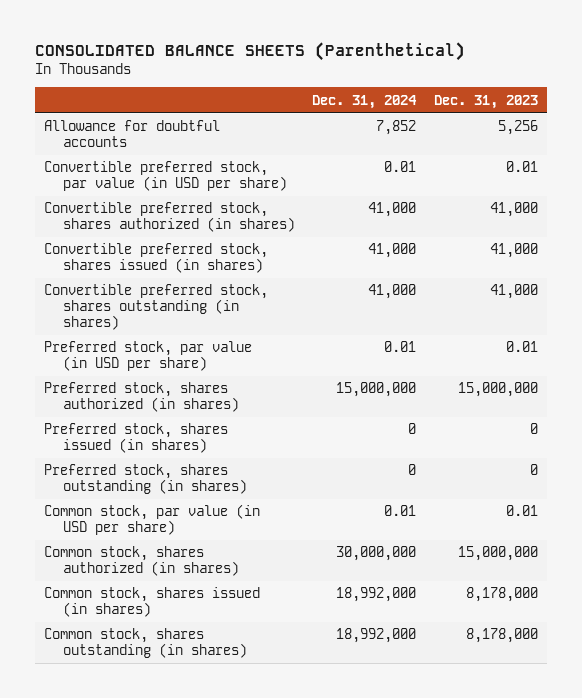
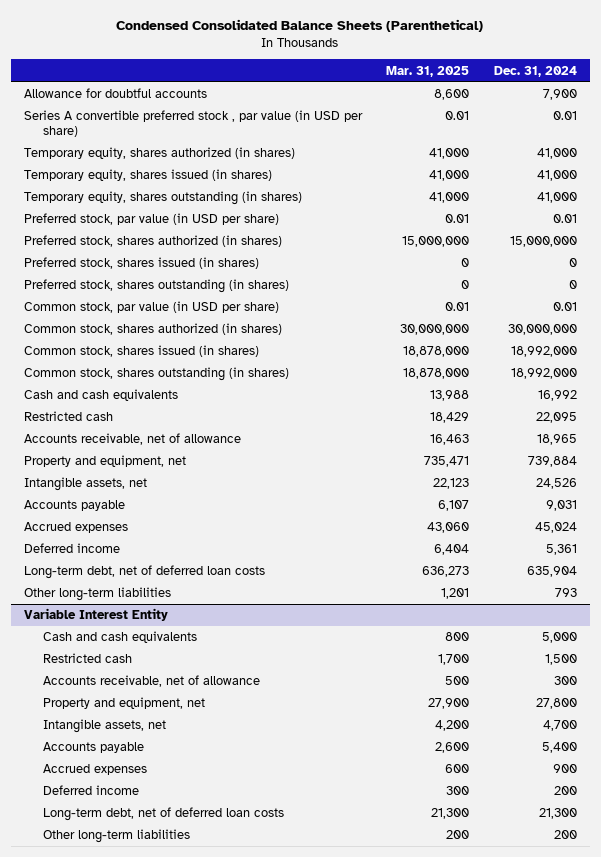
- CONSOLIDATED BALANCE SHEETS (Parenthetical)
+ Condensed Consolidated Balance Sheets (Parenthetical)
- | Dec. 31, 2024 | Dec. 31, 2023
+ | Mar. 31, 2025 | Dec. 31, 2024
- Allowance for doubtful accounts | 7,852 | 5,256
- Convertible preferred stock, par value (in USD per share) | 0.01 | 0.01
- Convertible preferred stock, shares authorized (in shares) | 41,000 | 41,000
- Convertible preferred stock, shares issued (in shares) | 41,000 | 41,000
- Convertible preferred stock, shares outstanding (in shares) | 41,000 | 41,000
+ Allowance for doubtful accounts | 8,600 | 7,900
+ Series A convertible preferred stock , par value (in USD per share) | 0.01 | 0.01
+ Temporary equity, shares authorized (in shares) | 41,000 | 41,000
+ Temporary equity, shares issued (in shares) | 41,000 | 41,000
+ Temporary equity, shares outstanding (in shares) | 41,000 | 41,000
+ Cash and cash equivalents | 13,988 | 16,992
+ Restricted cash | 18,429 | 22,095
+ Accounts receivable, net of allowance | 16,463 | 18,965
+ Property and equipment, net | 735,471 | 739,884
+ Intangible assets, net | 22,123 | 24,526
+ Accounts payable | 6,107 | 9,031
+ Accrued expenses | 43,060 | 45,024
+ Deferred income | 6,404 | 5,361
+ Long-term debt, net of deferred loan costs | 636,273 | 635,904
+ Other long-term liabilities | 1,201 | 793
+ Variable Interest Entity
+ Cash and cash equivalents | 800 | 5,000
+ Restricted cash | 1,700 | 1,500
+ Accounts receivable, net of allowance | 500 | 300
+ Property and equipment, net | 27,900 | 27,800
+ Intangible assets, net | 4,200 | 4,700
+ Accounts payable | 2,600 | 5,400
+ Accrued expenses | 600 | 900
+ Deferred income | 300 | 200
+ Long-term debt, net of deferred loan costs | 21,300 | 21,300
+ Other long-term liabilities | 200 | 200

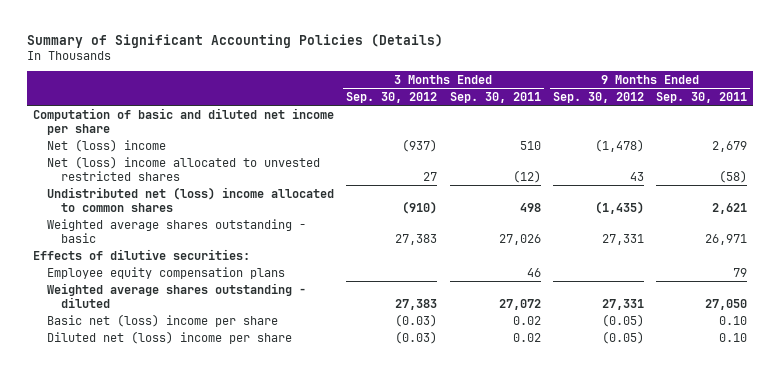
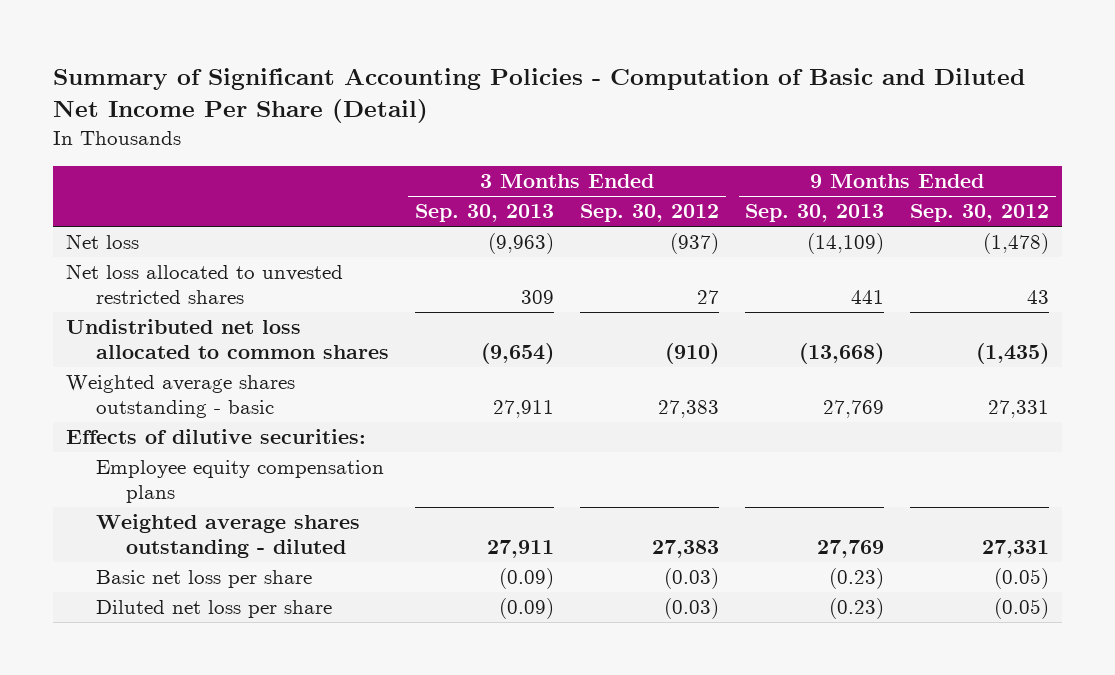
- Summary of Significant Accounting Policies (Details)
+ Summary of Significant Accounting Policies - Computation of Basic and Diluted Net Income Per Share (Detail)
- | 3 Months Ended Sep. 30, 2012 | 3 Months Ended Sep. 30, 2011 | 9 Months Ended Sep. 30, 2012 | 9 Months Ended Sep. 30, 2011
+ | 3 Months Ended Sep. 30, 2013 | 3 Months Ended Sep. 30, 2012 | 9 Months Ended Sep. 30, 2013 | 9 Months Ended Sep. 30, 2012
- Computation of basic and diluted net income per share
- Net (loss) income | (937) | 510 | (1,478) | 2,679
- Net (loss) income allocated to unvested restricted shares | 27 | (12) | 43 | (58)
- Undistributed net (loss) income allocated to common shares | (910) | 498 | (1,435) | 2,621
+ Net loss | (9,963) | (937) | (14,109) | (1,478)
+ Net loss allocated to unvested restricted shares | 309 | 27 | 441 | 43
+ Undistributed net loss allocated to common shares | (9,654) | (910) | (13,668) | (1,435)
- Basic net (loss) income per share | (0.03) | 0.02 | (0.05) | 0.10
- Diluted net (loss) income per share | (0.03) | 0.02 | (0.05) | 0.10
+ Basic net loss per share | (0.09) | (0.03) | (0.23) | (0.05)
+ Diluted net loss per share | (0.09) | (0.03) | (0.23) | (0.05)

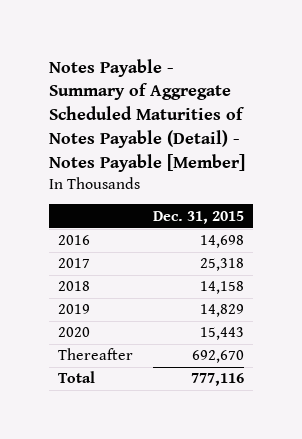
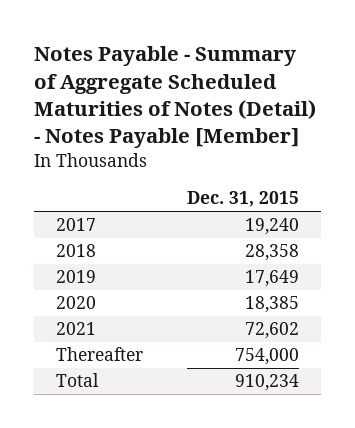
- Notes Payable - Summary of Aggregate Scheduled Maturities of Notes Payable (Detail) - Notes Payable [Member]
+ Notes Payable - Summary of Aggregate Scheduled Maturities of Notes (Detail) - Notes Payable [Member]
- 2016 | 14,698
- 2017 | 25,318
- 2018 | 14,158
- 2019 | 14,829
- 2020 | 15,443
- Thereafter | 692,670
- Total | 777,116
+ 2017 | 19,240
+ 2018 | 28,358
+ 2019 | 17,649
+ 2020 | 18,385
+ 2021 | 72,602
+ Thereafter | 754,000
+ Total | 910,234

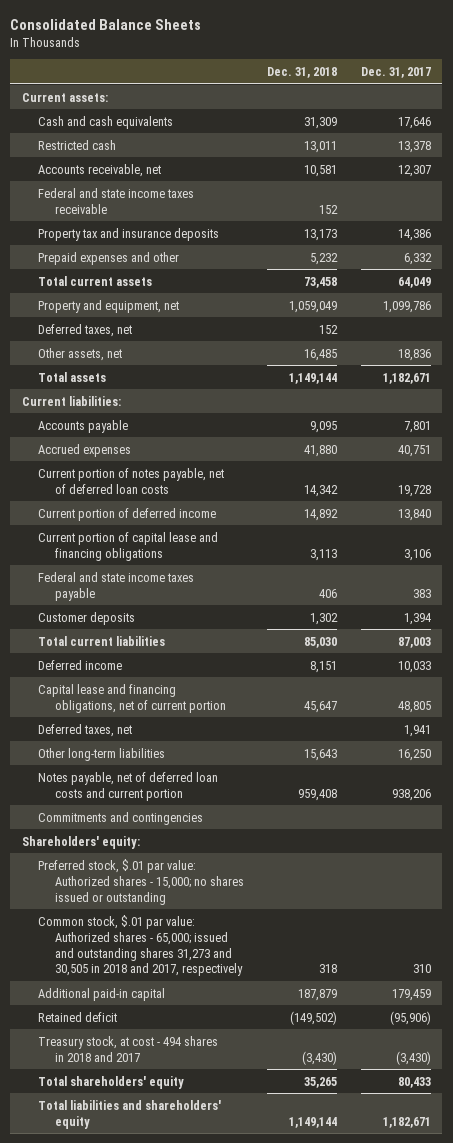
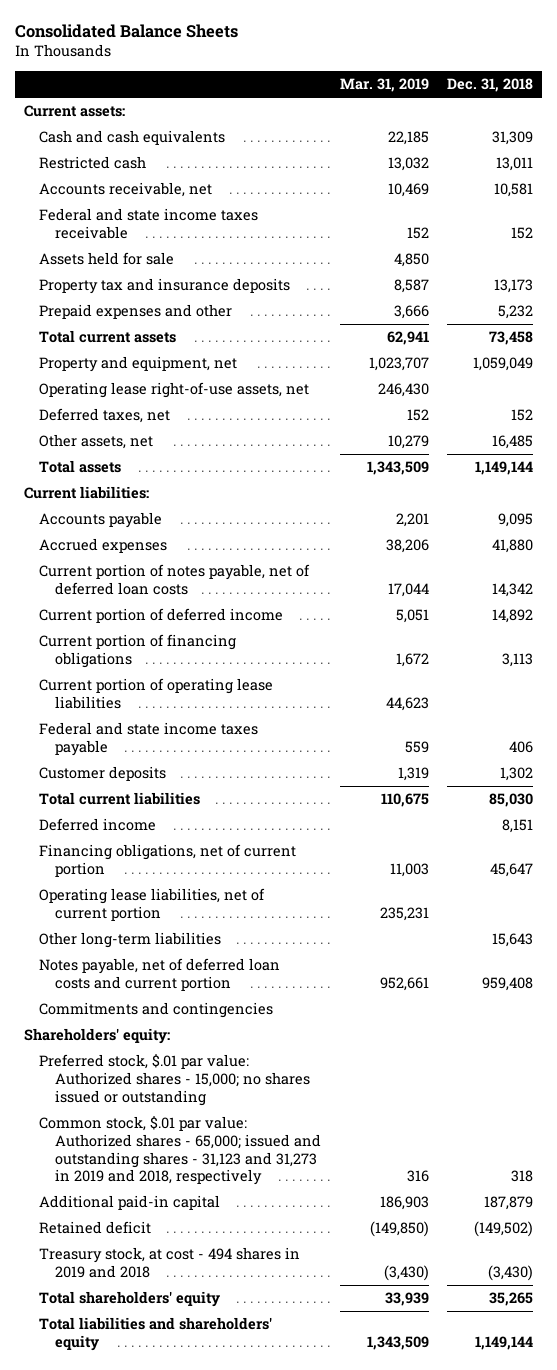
- | Dec. 31, 2018 | Dec. 31, 2017
+ | Mar. 31, 2019 | Dec. 31, 2018
+ Assets held for sale | 4,850 |
+ Operating lease right-of-use assets, net | 246,430 |
- Current portion of capital lease and financing obligations | 3,113 | 3,106
+ Current portion of financing obligations | 1,672 | 3,113
+ Current portion of operating lease liabilities | 44,623 |
- Capital lease and financing obligations, net of current portion | 45,647 | 48,805
- Deferred taxes, net | | 1,941
+ Financing obligations, net of current portion | 11,003 | 45,647
+ Operating lease liabilities, net of current portion | 235,231 |
- Common stock, $.01 par value: Authorized shares - 65,000; issued and outstanding shares 31,273 and 30,505 in 2018 and 2017, respectively | 318 | 310
+ Common stock, $.01 par value: Authorized shares - 65,000; issued and outstanding shares - 31,123 and 31,273 in 2019 and 2018, respectively | 316 | 318
- Treasury stock, at cost - 494 shares in 2018 and 2017 | (3,430) | (3,430)
+ Treasury stock, at cost - 494 shares in 2019 and 2018 | (3,430) | (3,430)

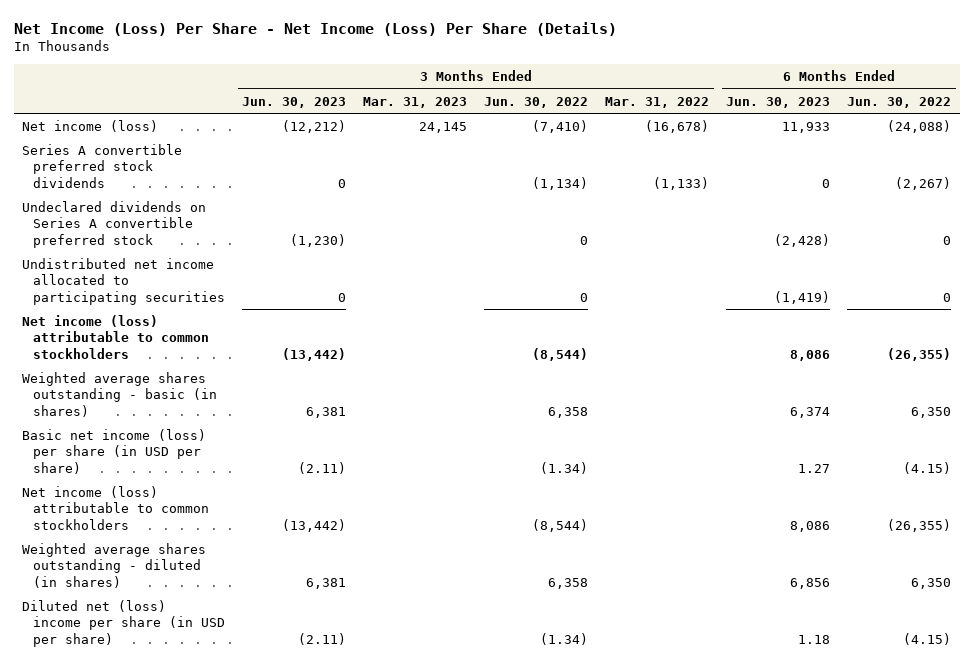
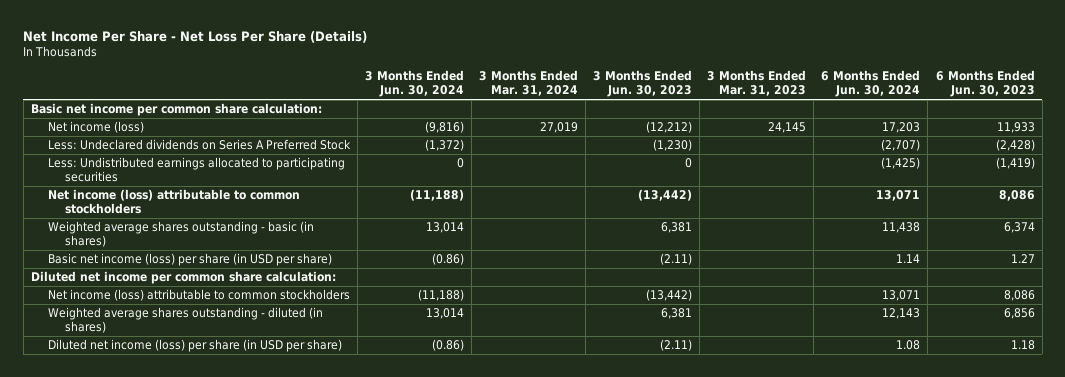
- Net Income (Loss) Per Share - Net Income (Loss) Per Share (Details)
+ Net Income Per Share - Net Loss Per Share (Details)
- | 3 Months Ended Jun. 30, 2023 | 3 Months Ended Mar. 31, 2023 | 3 Months Ended Jun. 30, 2022 | 3 Months Ended Mar. 31, 2022 | 6 Months Ended Jun. 30, 2023 | 6 Months Ended Jun. 30, 2022
+ | 3 Months Ended Jun. 30, 2024 | 3 Months Ended Mar. 31, 2024 | 3 Months Ended Jun. 30, 2023 | 3 Months Ended Mar. 31, 2023 | 6 Months Ended Jun. 30, 2024 | 6 Months Ended Jun. 30, 2023
+ Basic net income per common share calculation:
- Series A convertible preferred stock dividends | 0 | | (1,134) | (1,133) | 0 | (2,267)
- Undeclared dividends on Series A convertible preferred stock | (1,230) | | 0 | | (2,428) | 0
- Undistributed net income allocated to participating securities | 0 | | 0 | | (1,419) | 0
+ Less: Undeclared dividends on Series A Preferred Stock | (1,372) | | (1,230) | | (2,707) | (2,428)
+ Less: Undistributed earnings allocated to participating securities | 0 | | 0 | | (1,425) | (1,419)
+ Diluted net income per common share calculation:
- Diluted net (loss) income per share (in USD per share) | (2.11) | | (1.34) | | 1.18 | (4.15)
+ Diluted net income (loss) per share (in USD per share) | (0.86) | | (2.11) | | 1.08 | 1.18

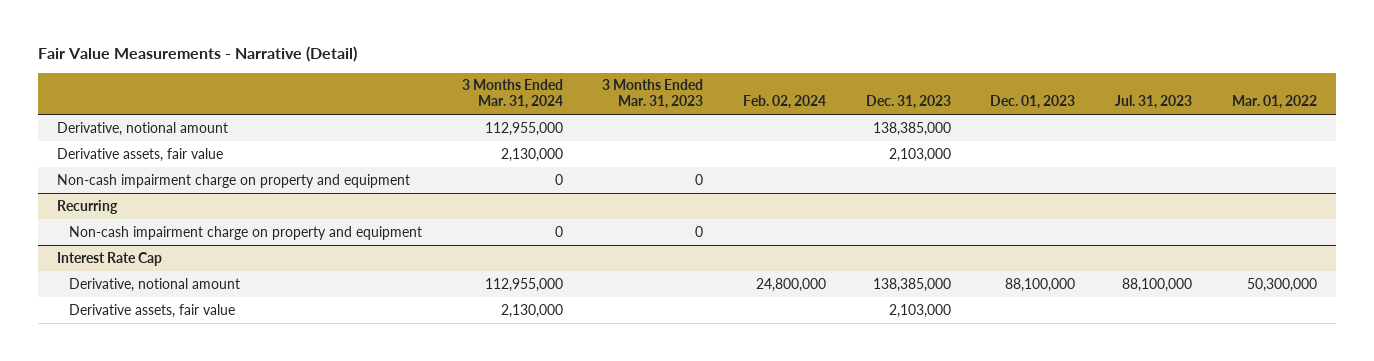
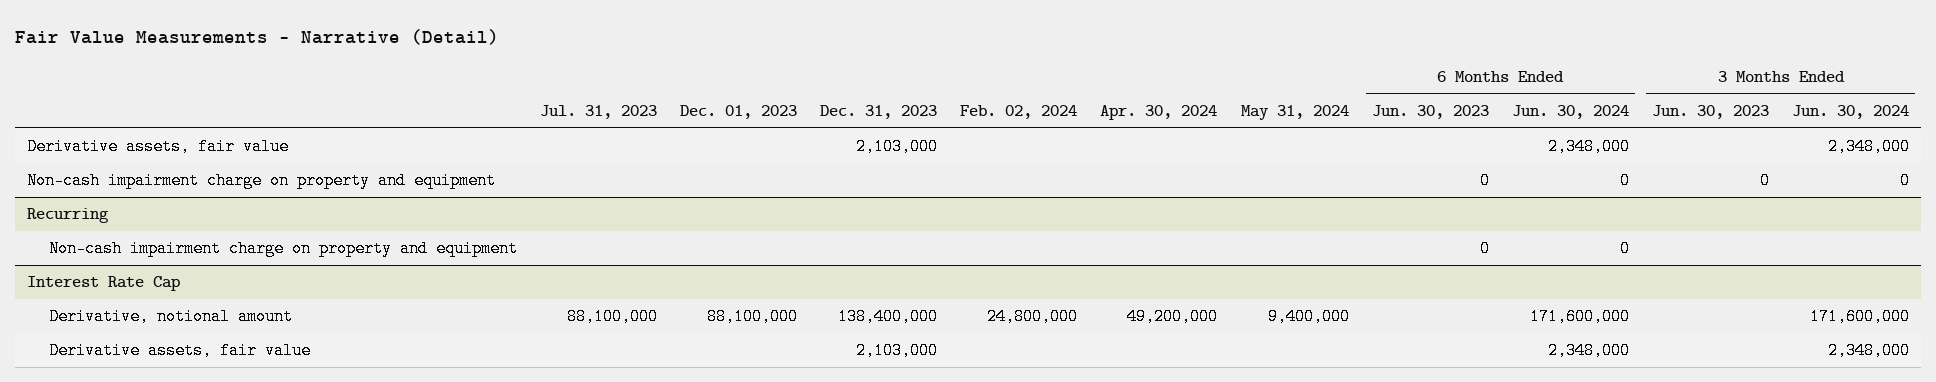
- | 3 Months Ended Mar. 31, 2024 | 3 Months Ended Mar. 31, 2023 | Feb. 02, 2024 | Dec. 31, 2023 | Dec. 01, 2023 | Jul. 31, 2023 | Mar. 01, 2022
+ | Jul. 31, 2023 | Dec. 01, 2023 | Dec. 31, 2023 | Feb. 02, 2024 | Apr. 30, 2024 | May 31, 2024 | 6 Months Ended Jun. 30, 2023 | 6 Months Ended Jun. 30, 2024 | 3 Months Ended Jun. 30, 2023 | 3 Months Ended Jun. 30, 2024
- Derivative, notional amount | 112,955,000 | | | 138,385,000 | | |
@ Interest Rate Cap
- Derivative, notional amount | 112,955,000 | | 24,800,000 | 138,385,000 | 88,100,000 | 88,100,000 | 50,300,000
+ Derivative, notional amount | 88,100,000 | 88,100,000 | 138,400,000 | 24,800,000 | 49,200,000 | 9,400,000 | | 171,600,000 | | 171,600,000

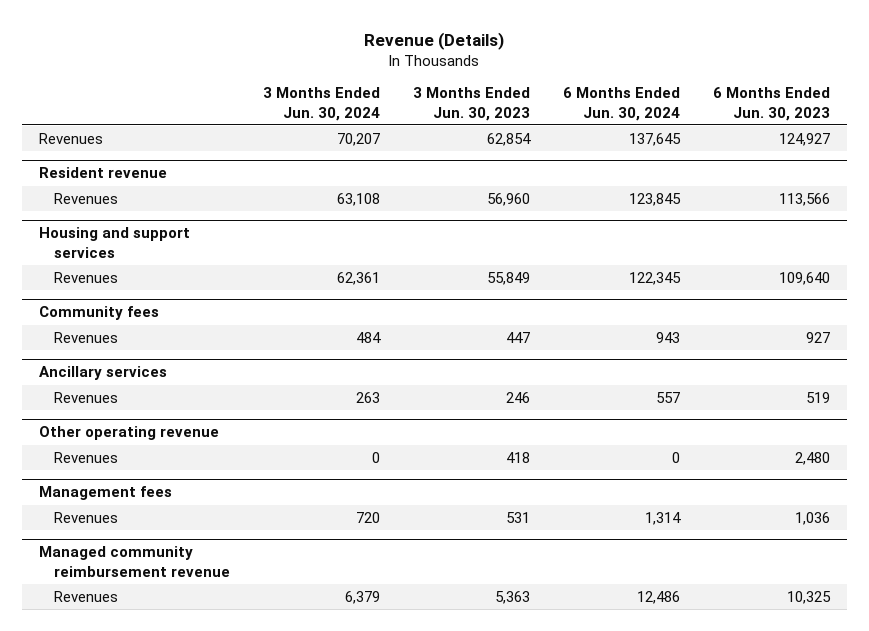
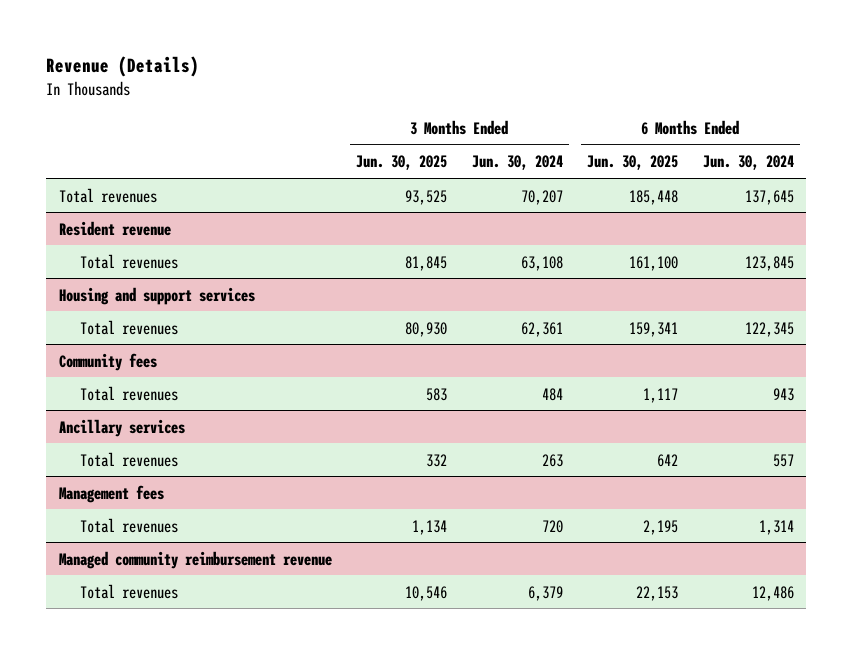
- | 3 Months Ended Jun. 30, 2024 | 3 Months Ended Jun. 30, 2023 | 6 Months Ended Jun. 30, 2024 | 6 Months Ended Jun. 30, 2023
+ | 3 Months Ended Jun. 30, 2025 | 3 Months Ended Jun. 30, 2024 | 6 Months Ended Jun. 30, 2025 | 6 Months Ended Jun. 30, 2024
- Revenues | 70,207 | 62,854 | 137,645 | 124,927
+ Total revenues | 93,525 | 70,207 | 185,448 | 137,645
@ Resident revenue
- Revenues | 63,108 | 56,960 | 123,845 | 113,566
+ Total revenues | 81,845 | 63,108 | 161,100 | 123,845
@ Housing and support services
- Revenues | 62,361 | 55,849 | 122,345 | 109,640
+ Total revenues | 80,930 | 62,361 | 159,341 | 122,345
@ Community fees
- Revenues | 484 | 447 | 943 | 927
+ Total revenues | 583 | 484 | 1,117 | 943
@ Ancillary services
- Revenues | 263 | 246 | 557 | 519
- Other operating revenue
- Revenues | 0 | 418 | 0 | 2,480
@ Ancillary services
+ Total revenues | 332 | 263 | 642 | 557
@ Management fees
- Revenues | 720 | 531 | 1,314 | 1,036
+ Total revenues | 1,134 | 720 | 2,195 | 1,314
@ Managed community reimbursement revenue
- Revenues | 6,379 | 5,363 | 12,486 | 10,325
+ Total revenues | 10,546 | 6,379 | 22,153 | 12,486

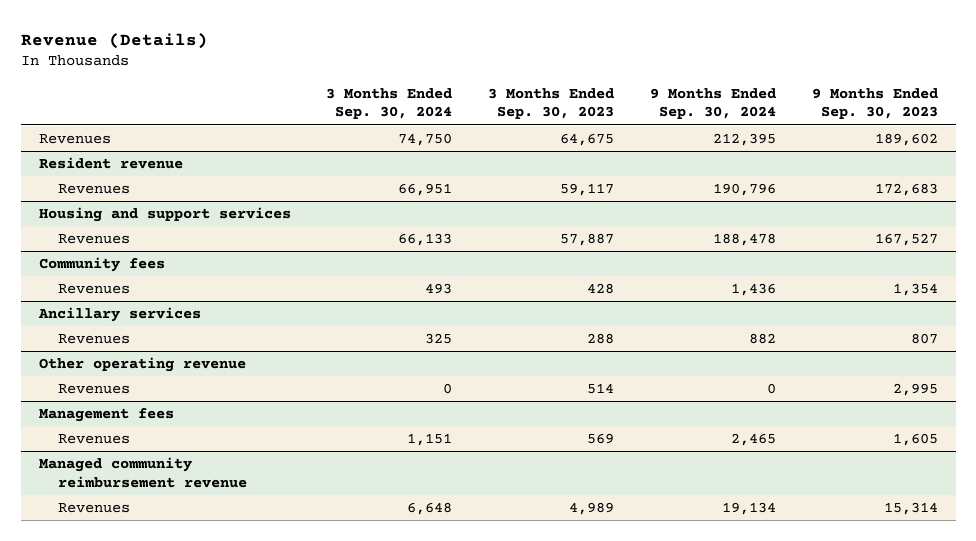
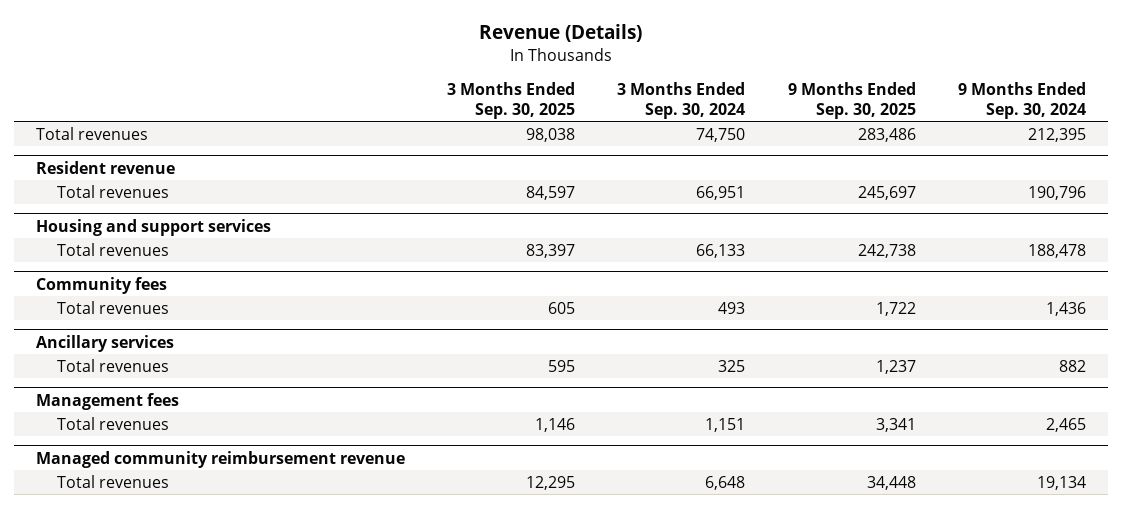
- | 3 Months Ended Sep. 30, 2024 | 3 Months Ended Sep. 30, 2023 | 9 Months Ended Sep. 30, 2024 | 9 Months Ended Sep. 30, 2023
+ | 3 Months Ended Sep. 30, 2025 | 3 Months Ended Sep. 30, 2024 | 9 Months Ended Sep. 30, 2025 | 9 Months Ended Sep. 30, 2024
- Revenues | 74,750 | 64,675 | 212,395 | 189,602
+ Total revenues | 98,038 | 74,750 | 283,486 | 212,395
@ Resident revenue
- Revenues | 66,951 | 59,117 | 190,796 | 172,683
+ Total revenues | 84,597 | 66,951 | 245,697 | 190,796
@ Housing and support services
- Revenues | 66,133 | 57,887 | 188,478 | 167,527
+ Total revenues | 83,397 | 66,133 | 242,738 | 188,478
@ Community fees
- Revenues | 493 | 428 | 1,436 | 1,354
+ Total revenues | 605 | 493 | 1,722 | 1,436
@ Ancillary services
- Revenues | 325 | 288 | 882 | 807
- Other operating revenue
- Revenues | 0 | 514 | 0 | 2,995
@ Ancillary services
+ Total revenues | 595 | 325 | 1,237 | 882
@ Management fees
- Revenues | 1,151 | 569 | 2,465 | 1,605
+ Total revenues | 1,146 | 1,151 | 3,341 | 2,465
@ Managed community reimbursement revenue
- Revenues | 6,648 | 4,989 | 19,134 | 15,314
+ Total revenues | 12,295 | 6,648 | 34,448 | 19,134

